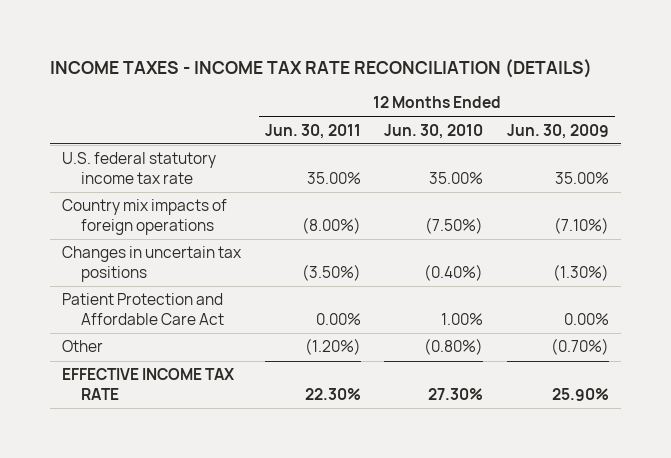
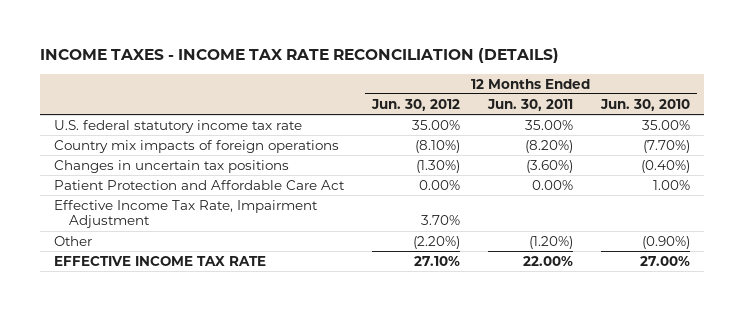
- | 12 Months Ended Jun. 30, 2011 | 12 Months Ended Jun. 30, 2010 | 12 Months Ended Jun. 30, 2009
+ | 12 Months Ended Jun. 30, 2012 | 12 Months Ended Jun. 30, 2011 | 12 Months Ended Jun. 30, 2010
- Country mix impacts of foreign operations | (8.00%) | (7.50%) | (7.10%)
- Changes in uncertain tax positions | (3.50%) | (0.40%) | (1.30%)
+ Country mix impacts of foreign operations | (8.10%) | (8.20%) | (7.70%)
+ Changes in uncertain tax positions | (1.30%) | (3.60%) | (0.40%)
- Other | (1.20%) | (0.80%) | (0.70%)
- EFFECTIVE INCOME TAX RATE | 22.30% | 27.30% | 25.90%
+ Effective Income Tax Rate, Impairment Adjustment | 3.70% | |
+ Other | (2.20%) | (1.20%) | (0.90%)
+ EFFECTIVE INCOME TAX RATE | 27.10% | 22.00% | 27.00%

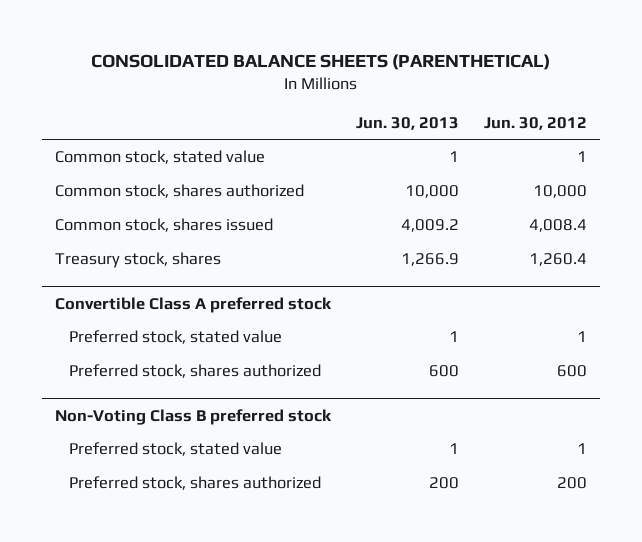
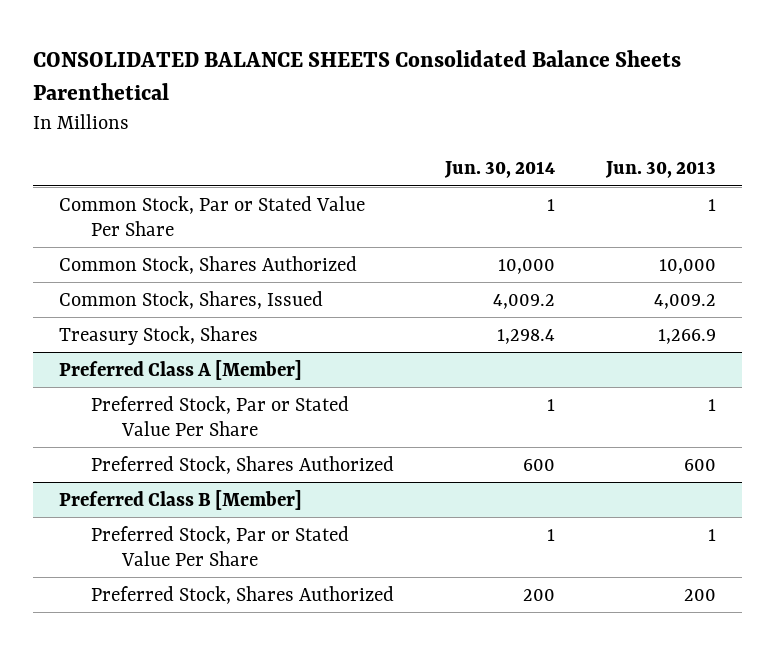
- CONSOLIDATED BALANCE SHEETS (PARENTHETICAL)
+ CONSOLIDATED BALANCE SHEETS Consolidated Balance Sheets Parenthetical
- | Jun. 30, 2013 | Jun. 30, 2012
+ | Jun. 30, 2014 | Jun. 30, 2013
- Common stock, stated value | 1 | 1
- Common stock, shares authorized | 10,000 | 10,000
- Common stock, shares issued | 4,009.2 | 4,008.4
- Treasury stock, shares | 1,266.9 | 1,260.4
- Convertible Class A preferred stock
- Preferred stock, stated value | 1 | 1
- Preferred stock, shares authorized | 600 | 600
- Non-Voting Class B preferred stock
- Preferred stock, stated value | 1 | 1
- Preferred stock, shares authorized | 200 | 200
+ Common Stock, Par or Stated Value Per Share | 1 | 1
+ Common Stock, Shares Authorized | 10,000 | 10,000
+ Common Stock, Shares, Issued | 4,009.2 | 4,009.2
+ Treasury Stock, Shares | 1,298.4 | 1,266.9
+ Preferred Class A [Member]
+ Preferred Stock, Par or Stated Value Per Share | 1 | 1
+ Preferred Stock, Shares Authorized | 600 | 600
+ Preferred Class B [Member]
+ Preferred Stock, Par or Stated Value Per Share | 1 | 1
+ Preferred Stock, Shares Authorized | 200 | 200

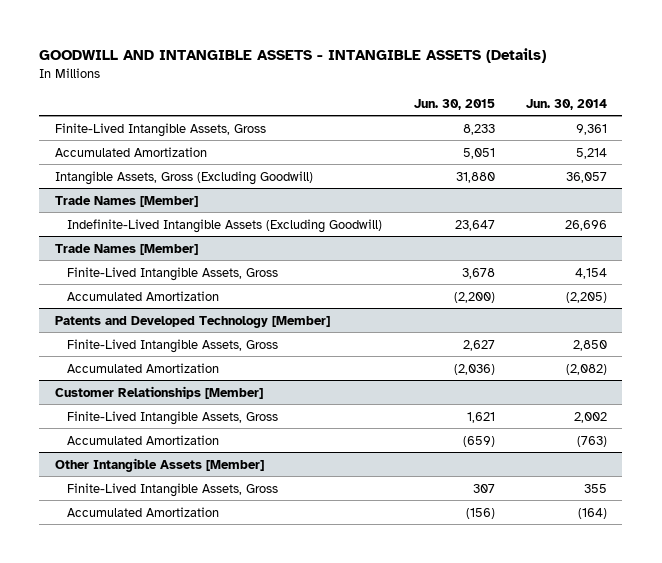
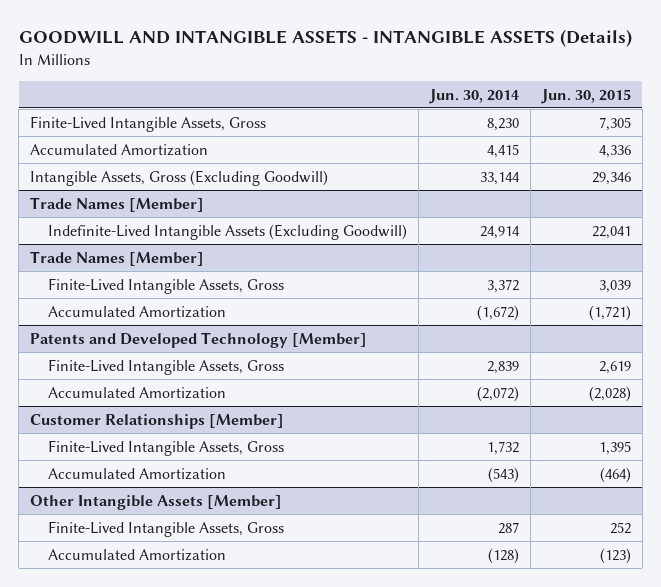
- | Jun. 30, 2015 | Jun. 30, 2014
+ | Jun. 30, 2014 | Jun. 30, 2015
- Finite-Lived Intangible Assets, Gross | 8,233 | 9,361
- Accumulated Amortization | 5,051 | 5,214
- Intangible Assets, Gross (Excluding Goodwill) | 31,880 | 36,057
+ Finite-Lived Intangible Assets, Gross | 8,230 | 7,305
+ Accumulated Amortization | 4,415 | 4,336
+ Intangible Assets, Gross (Excluding Goodwill) | 33,144 | 29,346
@ Trade Names [Member]
- Indefinite-Lived Intangible Assets (Excluding Goodwill) | 23,647 | 26,696
+ Indefinite-Lived Intangible Assets (Excluding Goodwill) | 24,914 | 22,041
- Finite-Lived Intangible Assets, Gross | 3,678 | 4,154
- Accumulated Amortization | (2,200) | (2,205)
+ Finite-Lived Intangible Assets, Gross | 3,372 | 3,039
+ Accumulated Amortization | (1,672) | (1,721)
@ Patents and Developed Technology [Member]
- Finite-Lived Intangible Assets, Gross | 2,627 | 2,850
- Accumulated Amortization | (2,036) | (2,082)
+ Finite-Lived Intangible Assets, Gross | 2,839 | 2,619
+ Accumulated Amortization | (2,072) | (2,028)
@ Customer Relationships [Member]
- Finite-Lived Intangible Assets, Gross | 1,621 | 2,002
- Accumulated Amortization | (659) | (763)
+ Finite-Lived Intangible Assets, Gross | 1,732 | 1,395
+ Accumulated Amortization | (543) | (464)
@ Other Intangible Assets [Member]
- Finite-Lived Intangible Assets, Gross | 307 | 355
- Accumulated Amortization | (156) | (164)
+ Finite-Lived Intangible Assets, Gross | 287 | 252
+ Accumulated Amortization | (128) | (123)

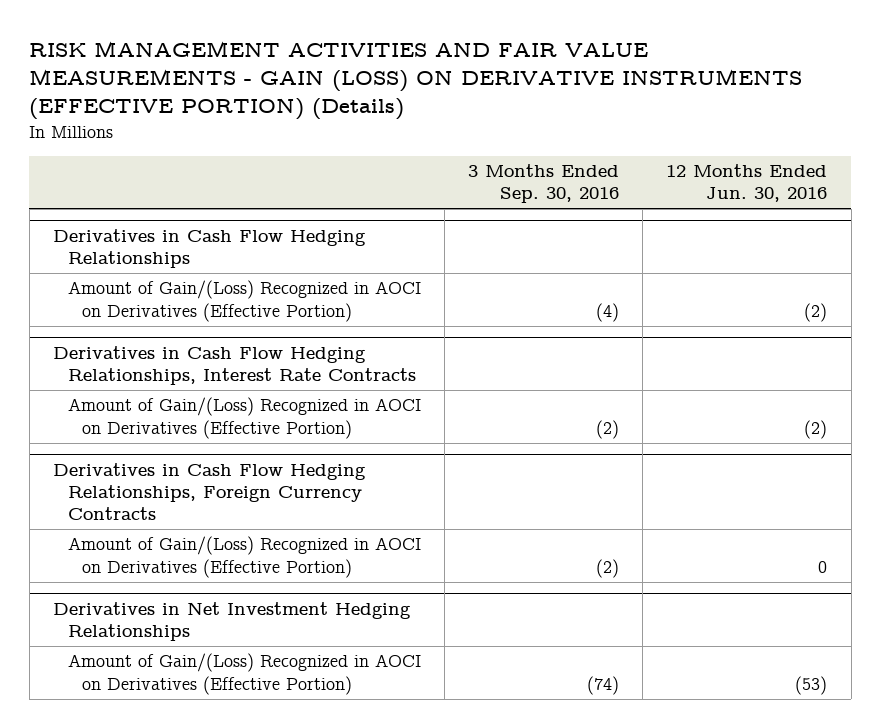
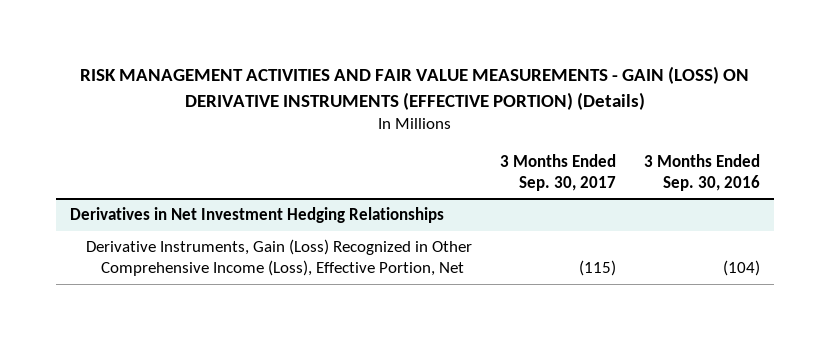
- | 3 Months Ended Sep. 30, 2016 | 12 Months Ended Jun. 30, 2016
+ | 3 Months Ended Sep. 30, 2017 | 3 Months Ended Sep. 30, 2016
- Derivatives in Cash Flow Hedging Relationships
- Amount of Gain/(Loss) Recognized in AOCI on Derivatives (Effective Portion) | (4) | (2)
- Derivatives in Cash Flow Hedging Relationships, Interest Rate Contracts
- Amount of Gain/(Loss) Recognized in AOCI on Derivatives (Effective Portion) | (2) | (2)
- Derivatives in Cash Flow Hedging Relationships, Foreign Currency Contracts
- Amount of Gain/(Loss) Recognized in AOCI on Derivatives (Effective Portion) | (2) | 0
@ Derivatives in Net Investment Hedging Relationships
- Amount of Gain/(Loss) Recognized in AOCI on Derivatives (Effective Portion) | (74) | (53)
+ Derivative Instruments, Gain (Loss) Recognized in Other Comprehensive Income (Loss), Effective Portion, Net | (115) | (104)

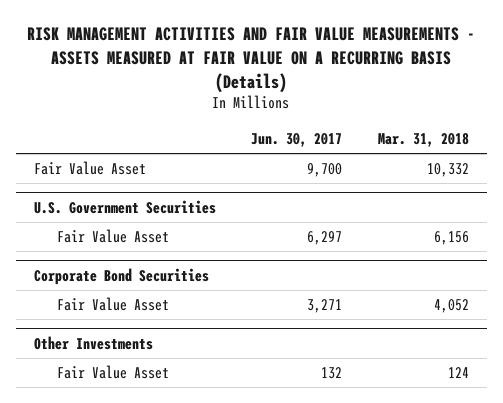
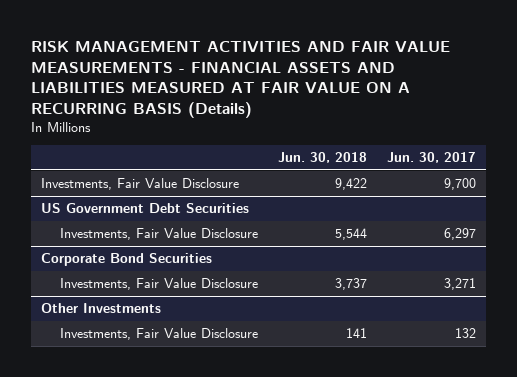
- RISK MANAGEMENT ACTIVITIES AND FAIR VALUE MEASUREMENTS - ASSETS MEASURED AT FAIR VALUE ON A RECURRING BASIS (Details)
+ RISK MANAGEMENT ACTIVITIES AND FAIR VALUE MEASUREMENTS - FINANCIAL ASSETS AND LIABILITIES MEASURED AT FAIR VALUE ON A RECURRING BASIS (Details)
- | Jun. 30, 2017 | Mar. 31, 2018
+ | Jun. 30, 2018 | Jun. 30, 2017
- Fair Value Asset | 9,700 | 10,332
- U.S. Government Securities
- Fair Value Asset | 6,297 | 6,156
+ Investments, Fair Value Disclosure | 9,422 | 9,700
+ US Government Debt Securities
+ Investments, Fair Value Disclosure | 5,544 | 6,297
@ Corporate Bond Securities
- Fair Value Asset | 3,271 | 4,052
+ Investments, Fair Value Disclosure | 3,737 | 3,271
@ Other Investments
- Fair Value Asset | 132 | 124
+ Investments, Fair Value Disclosure | 141 | 132

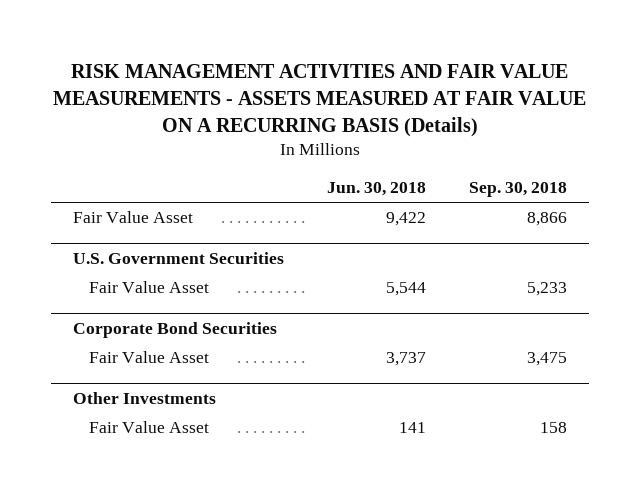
- RISK MANAGEMENT ACTIVITIES AND FAIR VALUE MEASUREMENTS - FINANCIAL ASSETS AND LIABILITIES MEASURED AT FAIR VALUE ON A RECURRING BASIS (Details)
+ RISK MANAGEMENT ACTIVITIES AND FAIR VALUE MEASUREMENTS - ASSETS MEASURED AT FAIR VALUE ON A RECURRING BASIS (Details)
- | Jun. 30, 2018 | Jun. 30, 2017
+ | Jun. 30, 2018 | Sep. 30, 2018
- Investments, Fair Value Disclosure | 9,422 | 9,700
- US Government Debt Securities
- Investments, Fair Value Disclosure | 5,544 | 6,297
+ Fair Value Asset | 9,422 | 8,866
+ U.S. Government Securities
+ Fair Value Asset | 5,544 | 5,233
@ Corporate Bond Securities
- Investments, Fair Value Disclosure | 3,737 | 3,271
+ Fair Value Asset | 3,737 | 3,475
@ Other Investments
- Investments, Fair Value Disclosure | 141 | 132
+ Fair Value Asset | 141 | 158

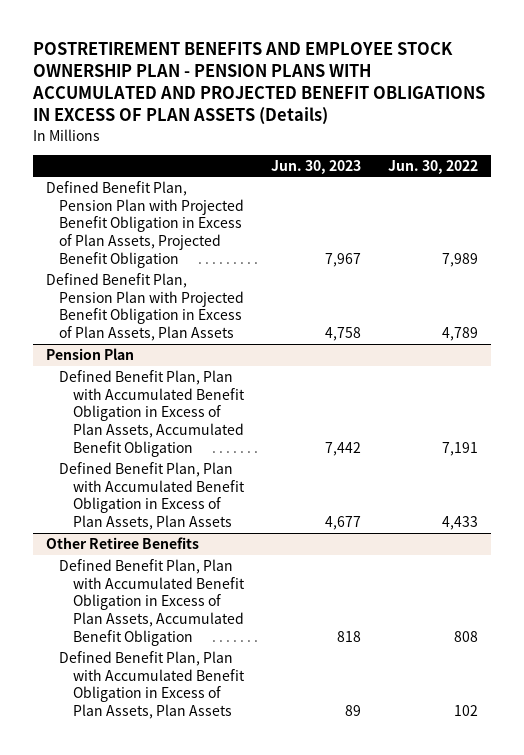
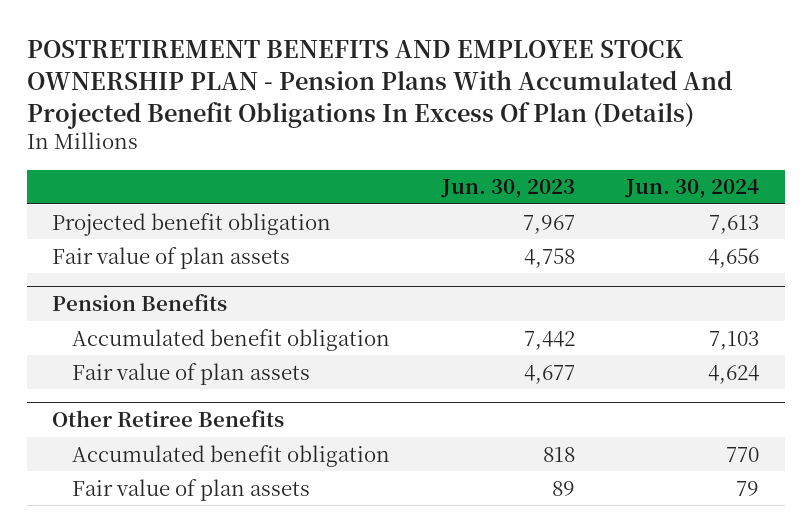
- POSTRETIREMENT BENEFITS AND EMPLOYEE STOCK OWNERSHIP PLAN - PENSION PLANS WITH ACCUMULATED AND PROJECTED BENEFIT OBLIGATIONS IN EXCESS OF PLAN ASSETS (Details)
+ POSTRETIREMENT BENEFITS AND EMPLOYEE STOCK OWNERSHIP PLAN - Pension Plans With Accumulated And Projected Benefit Obligations In Excess Of Plan (Details)
- | Jun. 30, 2023 | Jun. 30, 2022
+ | Jun. 30, 2023 | Jun. 30, 2024
- Defined Benefit Plan, Pension Plan with Projected Benefit Obligation in Excess of Plan Assets, Projected Benefit Obligation | 7,967 | 7,989
- Defined Benefit Plan, Pension Plan with Projected Benefit Obligation in Excess of Plan Assets, Plan Assets | 4,758 | 4,789
- Pension Plan
- Defined Benefit Plan, Plan with Accumulated Benefit Obligation in Excess of Plan Assets, Accumulated Benefit Obligation | 7,442 | 7,191
- Defined Benefit Plan, Plan with Accumulated Benefit Obligation in Excess of Plan Assets, Plan Assets | 4,677 | 4,433
+ Projected benefit obligation | 7,967 | 7,613
+ Fair value of plan assets | 4,758 | 4,656
+ Pension Benefits
+ Accumulated benefit obligation | 7,442 | 7,103
+ Fair value of plan assets | 4,677 | 4,624
@ Other Retiree Benefits
- Defined Benefit Plan, Plan with Accumulated Benefit Obligation in Excess of Plan Assets, Accumulated Benefit Obligation | 818 | 808
- Defined Benefit Plan, Plan with Accumulated Benefit Obligation in Excess of Plan Assets, Plan Assets | 89 | 102
+ Accumulated benefit obligation | 818 | 770
+ Fair value of plan assets | 89 | 79

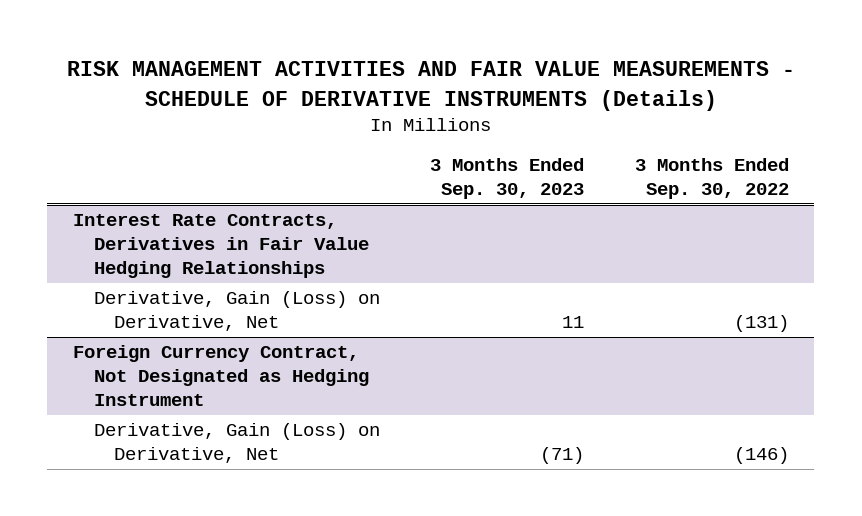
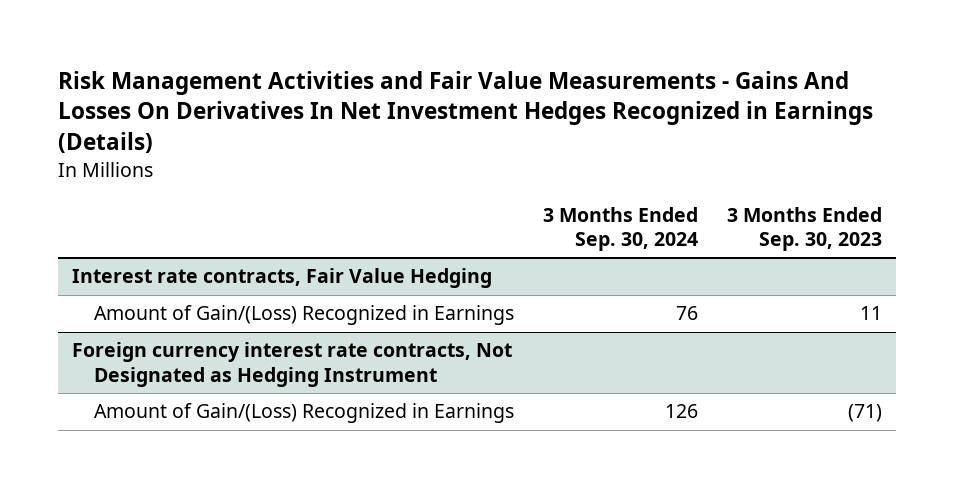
- RISK MANAGEMENT ACTIVITIES AND FAIR VALUE MEASUREMENTS - SCHEDULE OF DERIVATIVE INSTRUMENTS (Details)
+ Risk Management Activities and Fair Value Measurements - Gains And Losses On Derivatives In Net Investment Hedges Recognized in Earnings (Details)
- | 3 Months Ended Sep. 30, 2023 | 3 Months Ended Sep. 30, 2022
+ | 3 Months Ended Sep. 30, 2024 | 3 Months Ended Sep. 30, 2023
- Interest Rate Contracts, Derivatives in Fair Value Hedging Relationships
- Derivative, Gain (Loss) on Derivative, Net | 11 | (131)
- Foreign Currency Contract, Not Designated as Hedging Instrument
- Derivative, Gain (Loss) on Derivative, Net | (71) | (146)
+ Interest rate contracts, Fair Value Hedging
+ Amount of Gain/(Loss) Recognized in Earnings | 76 | 11
+ Foreign currency interest rate contracts, Not Designated as Hedging Instrument
+ Amount of Gain/(Loss) Recognized in Earnings | 126 | (71)

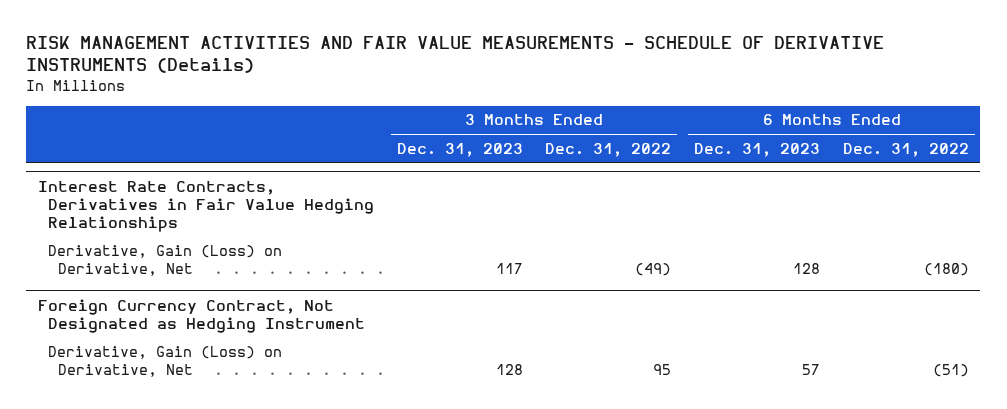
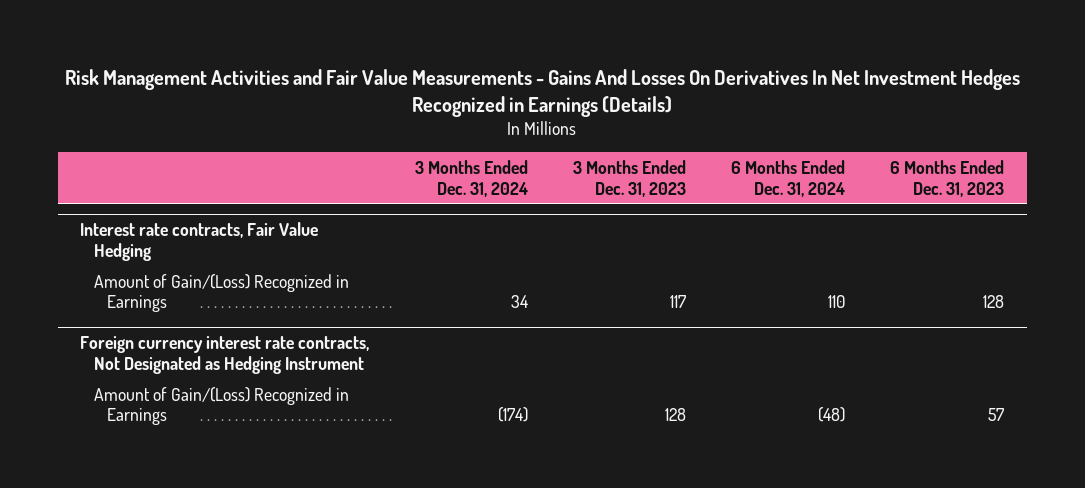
- RISK MANAGEMENT ACTIVITIES AND FAIR VALUE MEASUREMENTS - SCHEDULE OF DERIVATIVE INSTRUMENTS (Details)
+ Risk Management Activities and Fair Value Measurements - Gains And Losses On Derivatives In Net Investment Hedges Recognized in Earnings (Details)
- | 3 Months Ended Dec. 31, 2023 | 3 Months Ended Dec. 31, 2022 | 6 Months Ended Dec. 31, 2023 | 6 Months Ended Dec. 31, 2022
+ | 3 Months Ended Dec. 31, 2024 | 3 Months Ended Dec. 31, 2023 | 6 Months Ended Dec. 31, 2024 | 6 Months Ended Dec. 31, 2023
- Interest Rate Contracts, Derivatives in Fair Value Hedging Relationships
- Derivative, Gain (Loss) on Derivative, Net | 117 | (49) | 128 | (180)
- Foreign Currency Contract, Not Designated as Hedging Instrument
- Derivative, Gain (Loss) on Derivative, Net | 128 | 95 | 57 | (51)
+ Interest rate contracts, Fair Value Hedging
+ Amount of Gain/(Loss) Recognized in Earnings | 34 | 117 | 110 | 128
+ Foreign currency interest rate contracts, Not Designated as Hedging Instrument
+ Amount of Gain/(Loss) Recognized in Earnings | (174) | 128 | (48) | 57

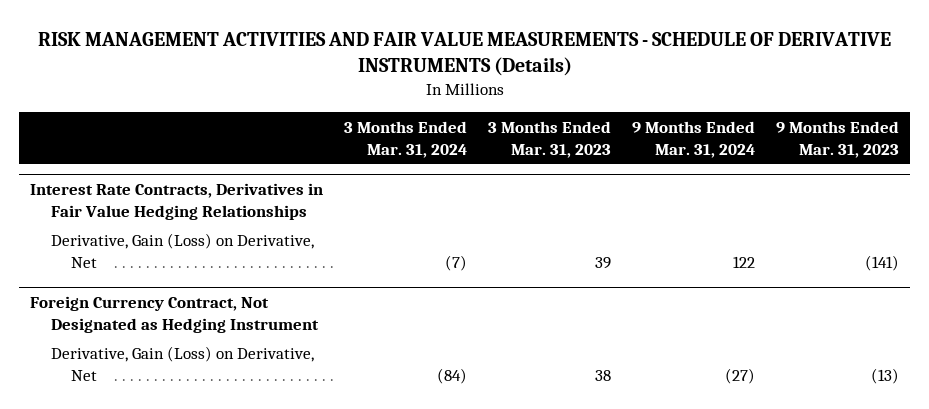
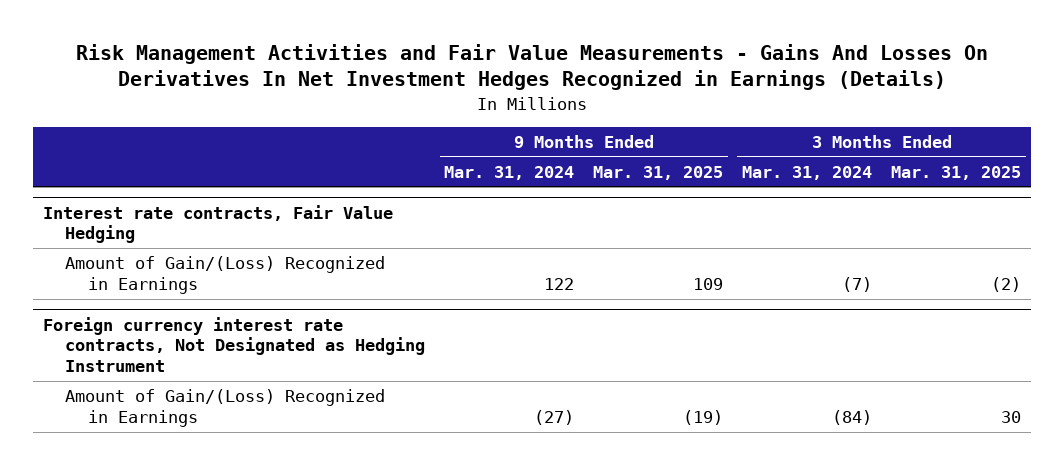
- RISK MANAGEMENT ACTIVITIES AND FAIR VALUE MEASUREMENTS - SCHEDULE OF DERIVATIVE INSTRUMENTS (Details)
+ Risk Management Activities and Fair Value Measurements - Gains And Losses On Derivatives In Net Investment Hedges Recognized in Earnings (Details)
- | 3 Months Ended Mar. 31, 2024 | 3 Months Ended Mar. 31, 2023 | 9 Months Ended Mar. 31, 2024 | 9 Months Ended Mar. 31, 2023
+ | 9 Months Ended Mar. 31, 2024 | 9 Months Ended Mar. 31, 2025 | 3 Months Ended Mar. 31, 2024 | 3 Months Ended Mar. 31, 2025
- Interest Rate Contracts, Derivatives in Fair Value Hedging Relationships
- Derivative, Gain (Loss) on Derivative, Net | (7) | 39 | 122 | (141)
- Foreign Currency Contract, Not Designated as Hedging Instrument
- Derivative, Gain (Loss) on Derivative, Net | (84) | 38 | (27) | (13)
+ Interest rate contracts, Fair Value Hedging
+ Amount of Gain/(Loss) Recognized in Earnings | 122 | 109 | (7) | (2)
+ Foreign currency interest rate contracts, Not Designated as Hedging Instrument
+ Amount of Gain/(Loss) Recognized in Earnings | (27) | (19) | (84) | 30

